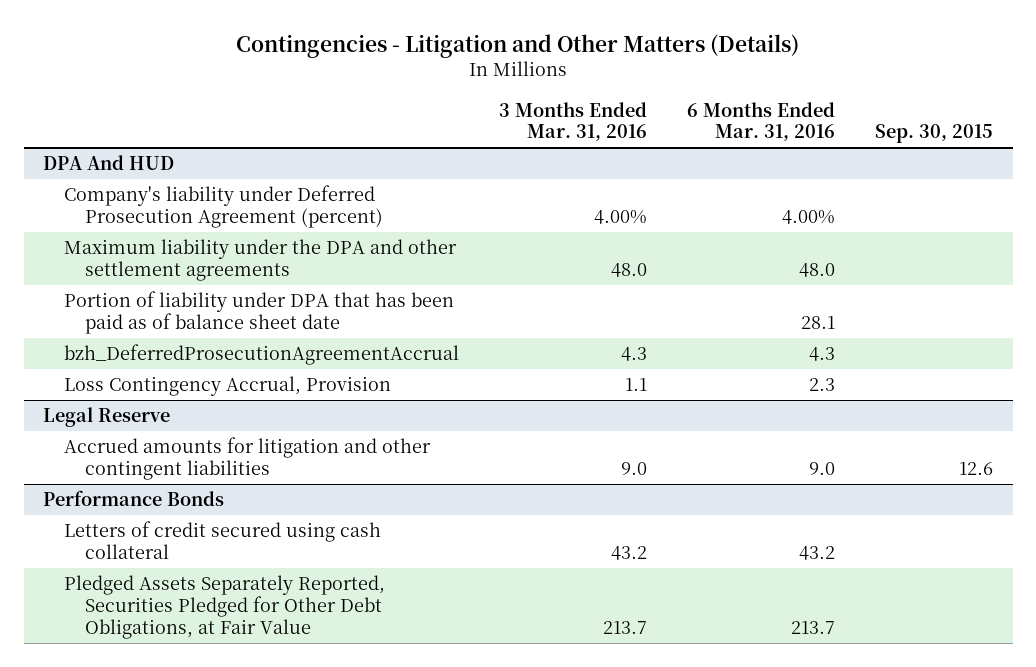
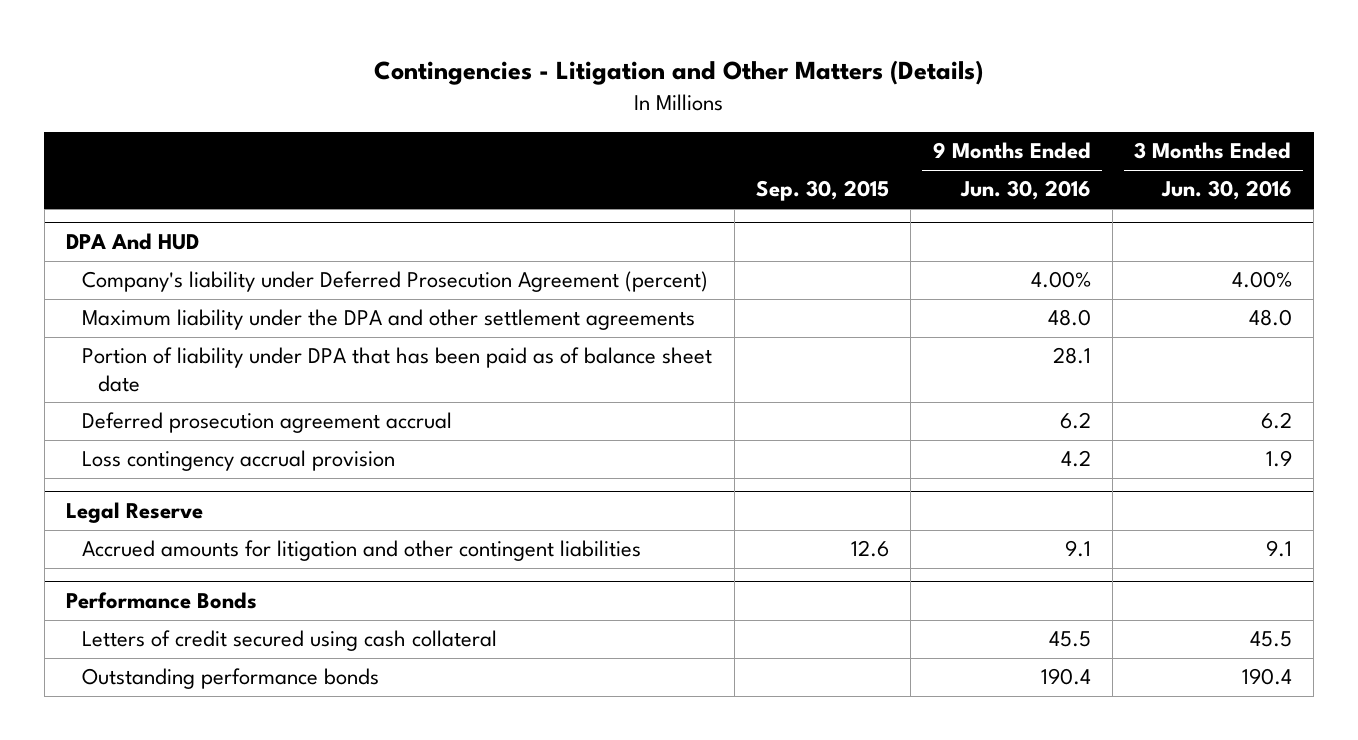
- | 3 Months Ended Mar. 31, 2016 | 6 Months Ended Mar. 31, 2016 | Sep. 30, 2015
+ | Sep. 30, 2015 | 9 Months Ended Jun. 30, 2016 | 3 Months Ended Jun. 30, 2016
@ DPA And HUD
- bzh_DeferredProsecutionAgreementAccrual | 4.3 | 4.3 |
- Loss Contingency Accrual, Provision | 1.1 | 2.3 |
+ Deferred prosecution agreement accrual | | 6.2 | 6.2
+ Loss contingency accrual provision | | 4.2 | 1.9
@ Performance Bonds
- Pledged Assets Separately Reported, Securities Pledged for Other Debt Obligations, at Fair Value | 213.7 | 213.7 |
+ Outstanding performance bonds | | 190.4 | 190.4

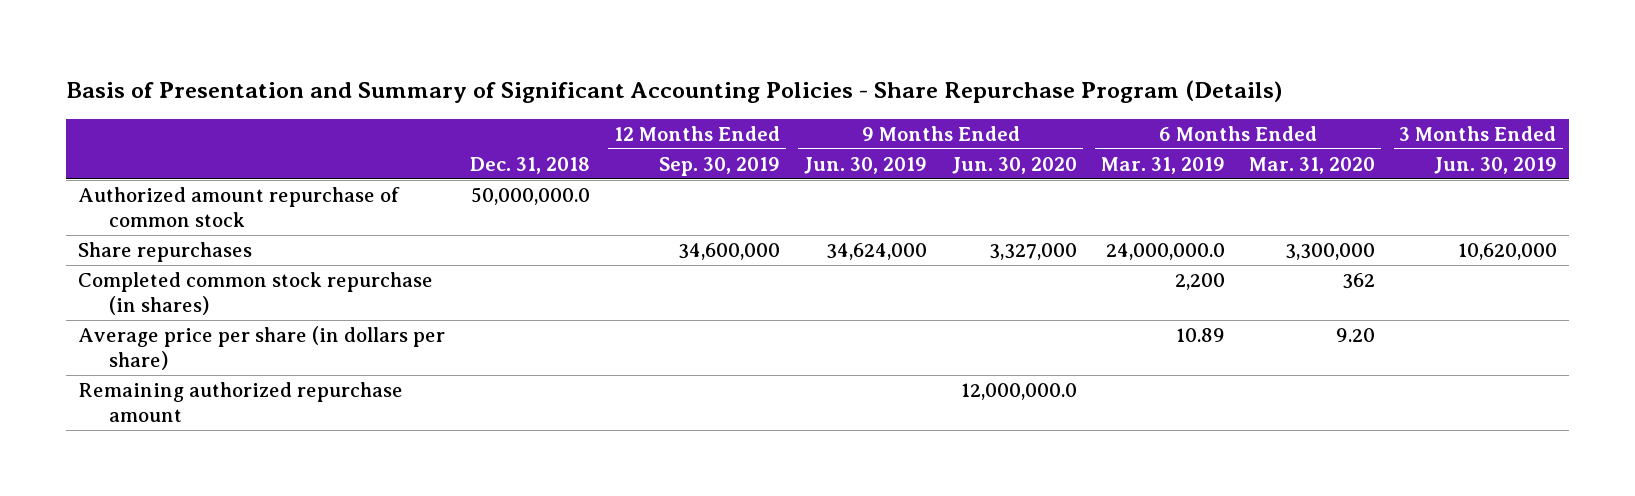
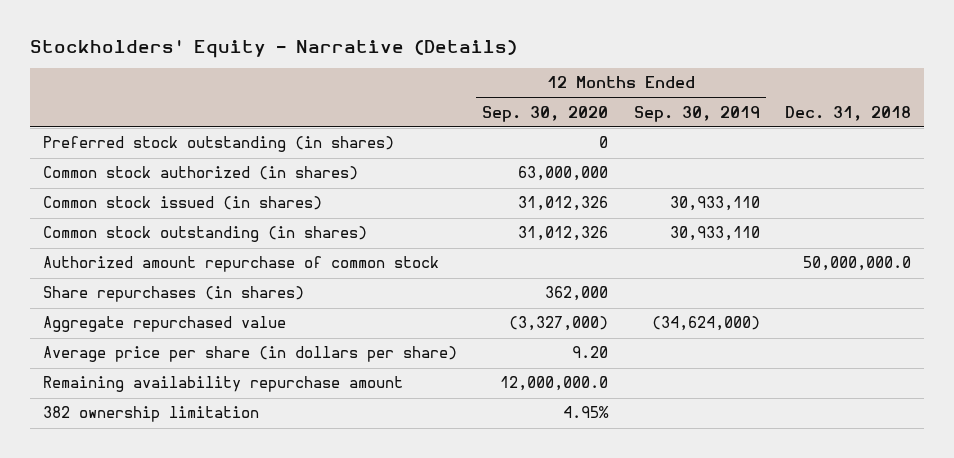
- Basis of Presentation and Summary of Significant Accounting Policies - Share Repurchase Program (Details)
+ Stockholders' Equity - Narrative (Details)
- | Dec. 31, 2018 | 12 Months Ended Sep. 30, 2019 | 9 Months Ended Jun. 30, 2019 | 9 Months Ended Jun. 30, 2020 | 6 Months Ended Mar. 31, 2019 | 6 Months Ended Mar. 31, 2020 | 3 Months Ended Jun. 30, 2019
+ | 12 Months Ended Sep. 30, 2020 | 12 Months Ended Sep. 30, 2019 | Dec. 31, 2018
+ Preferred stock outstanding (in shares) | 0 | |
+ Common stock authorized (in shares) | 63,000,000 | |
+ Common stock issued (in shares) | 31,012,326 | 30,933,110 |
+ Common stock outstanding (in shares) | 31,012,326 | 30,933,110 |
- Share repurchases | | 34,600,000 | 34,624,000 | 3,327,000 | 24,000,000.0 | 3,300,000 | 10,620,000
- Completed common stock repurchase (in shares) | | | | | 2,200 | 362 |
+ Share repurchases (in shares) | 362,000 | |
+ Aggregate repurchased value | (3,327,000) | (34,624,000) |
- Remaining authorized repurchase amount | | | | 12,000,000.0 | | |
+ Remaining availability repurchase amount | 12,000,000.0 | |
+ 382 ownership limitation | 4.95% | |

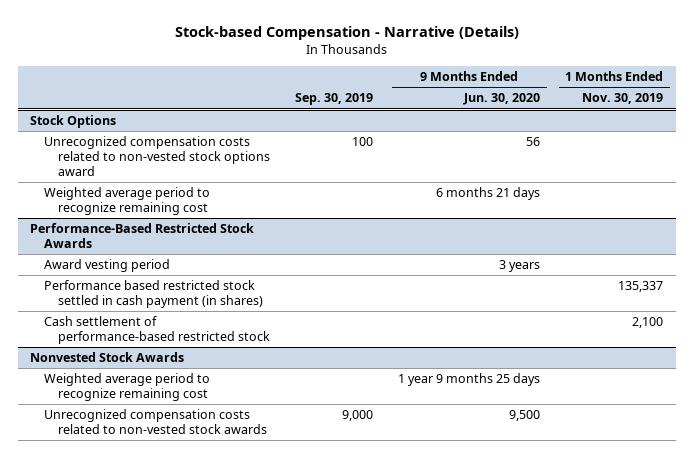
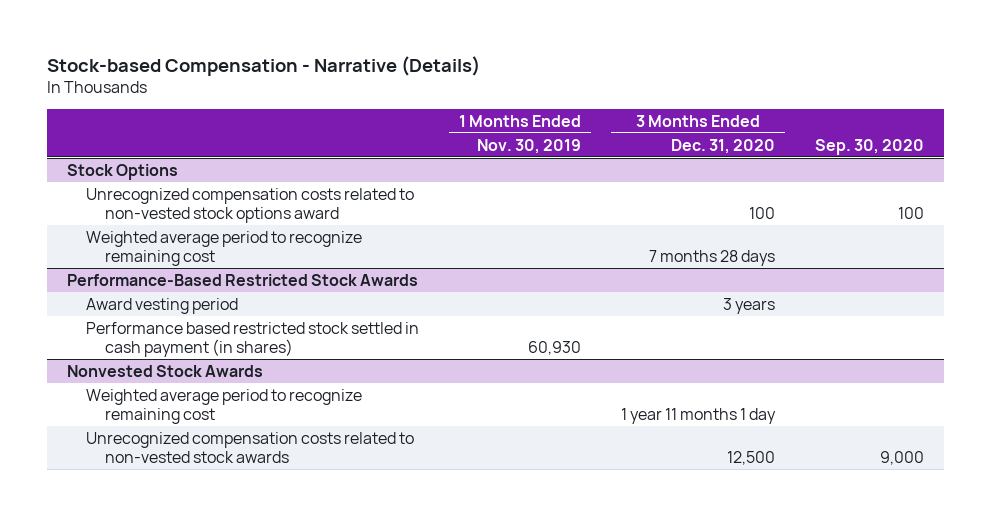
- | Sep. 30, 2019 | 9 Months Ended Jun. 30, 2020 | 1 Months Ended Nov. 30, 2019
+ | 1 Months Ended Nov. 30, 2019 | 3 Months Ended Dec. 31, 2020 | Sep. 30, 2020
@ Performance-Based Restricted Stock Awards
- Performance based restricted stock settled in cash payment (in shares) | | | 135,337
- Cash settlement of performance-based restricted stock | | | 2,100
+ Performance based restricted stock settled in cash payment (in shares) | 60,930 | |

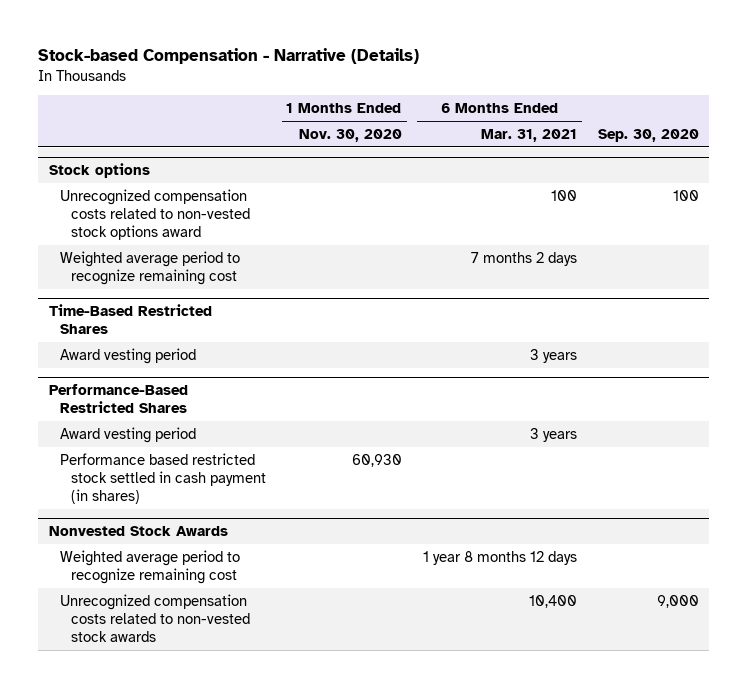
- | 1 Months Ended Nov. 30, 2019 | 3 Months Ended Dec. 31, 2020 | Sep. 30, 2020
+ | 1 Months Ended Nov. 30, 2020 | 6 Months Ended Mar. 31, 2021 | Sep. 30, 2020
- Stock Options
+ Stock options
- Performance-Based Restricted Stock Awards
+ Time-Based Restricted Shares
+ Award vesting period | | 3 years |
+ Performance-Based Restricted Shares

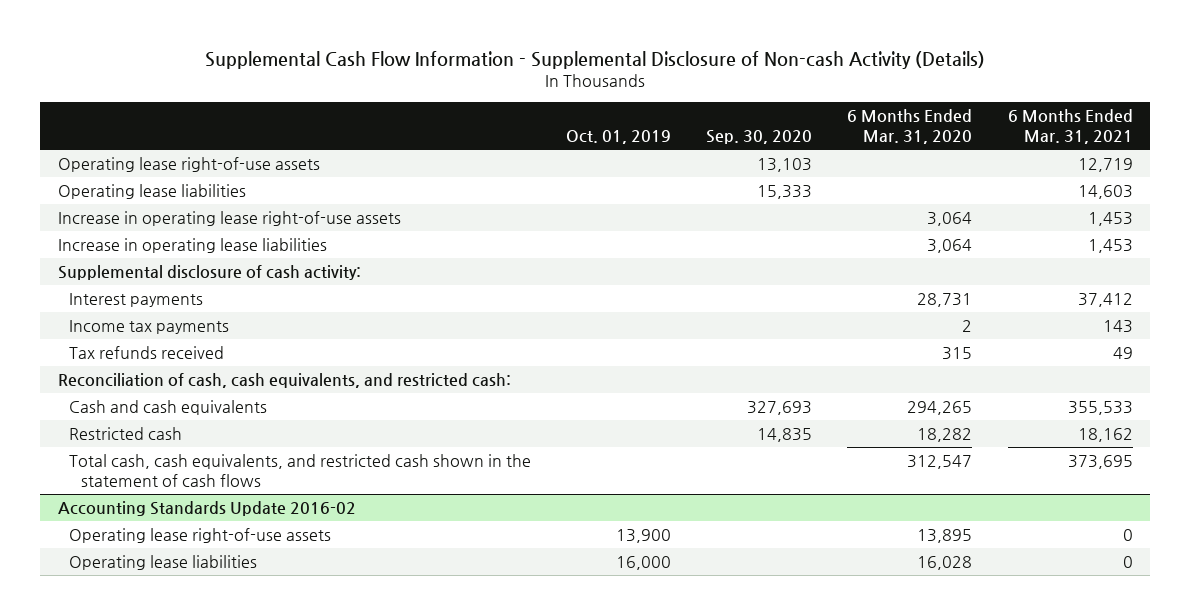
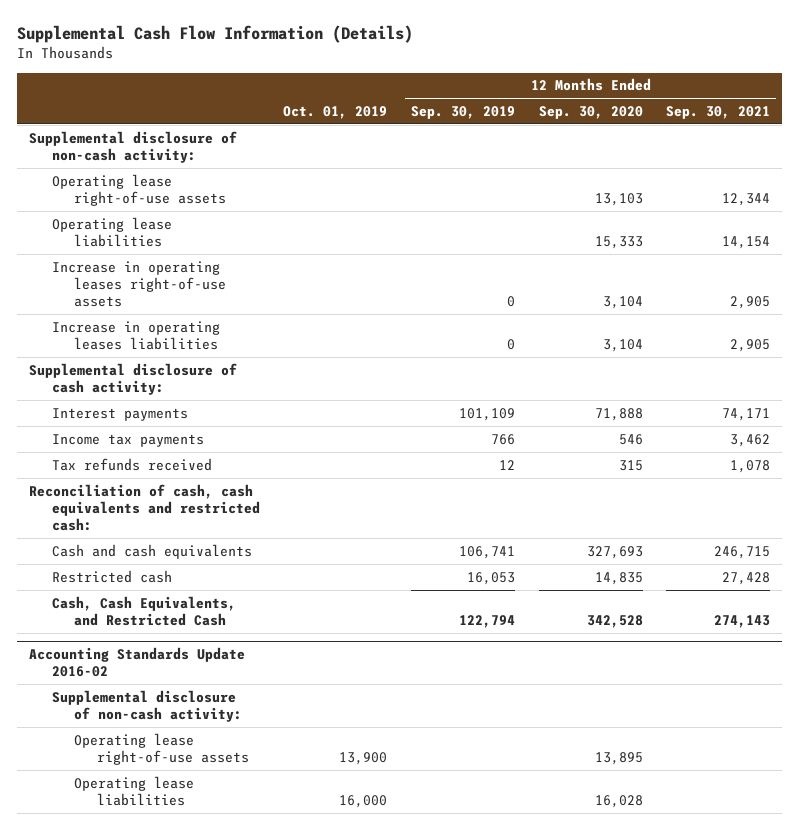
- Supplemental Cash Flow Information - Supplemental Disclosure of Non-cash Activity (Details)
+ Supplemental Cash Flow Information (Details)
- | Oct. 01, 2019 | Sep. 30, 2020 | 6 Months Ended Mar. 31, 2020 | 6 Months Ended Mar. 31, 2021
+ | Oct. 01, 2019 | 12 Months Ended Sep. 30, 2019 | 12 Months Ended Sep. 30, 2020 | 12 Months Ended Sep. 30, 2021
+ Supplemental disclosure of non-cash activity:
- Increase in operating lease right-of-use assets | | | 3,064 | 1,453
- Increase in operating lease liabilities | | | 3,064 | 1,453
+ Increase in operating leases right-of-use assets | | 0 | 3,104 | 2,905
+ Increase in operating leases liabilities | | 0 | 3,104 | 2,905
- Reconciliation of cash, cash equivalents, and restricted cash:
+ Reconciliation of cash, cash equivalents and restricted cash:
- Total cash, cash equivalents, and restricted cash shown in the statement of cash flows | | | 312,547 | 373,695
+ Cash, Cash Equivalents, and Restricted Cash | | 122,794 | 342,528 | 274,143
@ Accounting Standards Update 2016-02
+ Supplemental disclosure of non-cash activity:

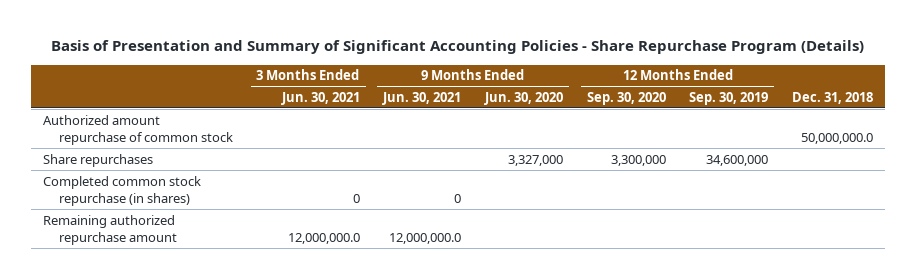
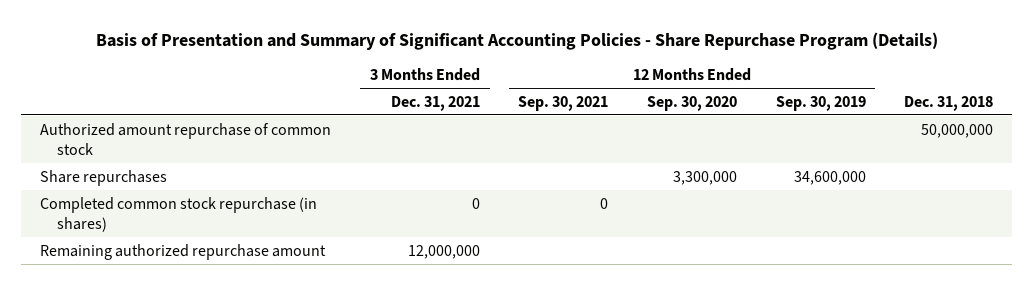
- | 3 Months Ended Jun. 30, 2021 | 9 Months Ended Jun. 30, 2021 | 9 Months Ended Jun. 30, 2020 | 12 Months Ended Sep. 30, 2020 | 12 Months Ended Sep. 30, 2019 | Dec. 31, 2018
+ | 3 Months Ended Dec. 31, 2021 | 12 Months Ended Sep. 30, 2021 | 12 Months Ended Sep. 30, 2020 | 12 Months Ended Sep. 30, 2019 | Dec. 31, 2018
- Authorized amount repurchase of common stock | | | | | | 50,000,000.0
+ Authorized amount repurchase of common stock | | | | | 50,000,000

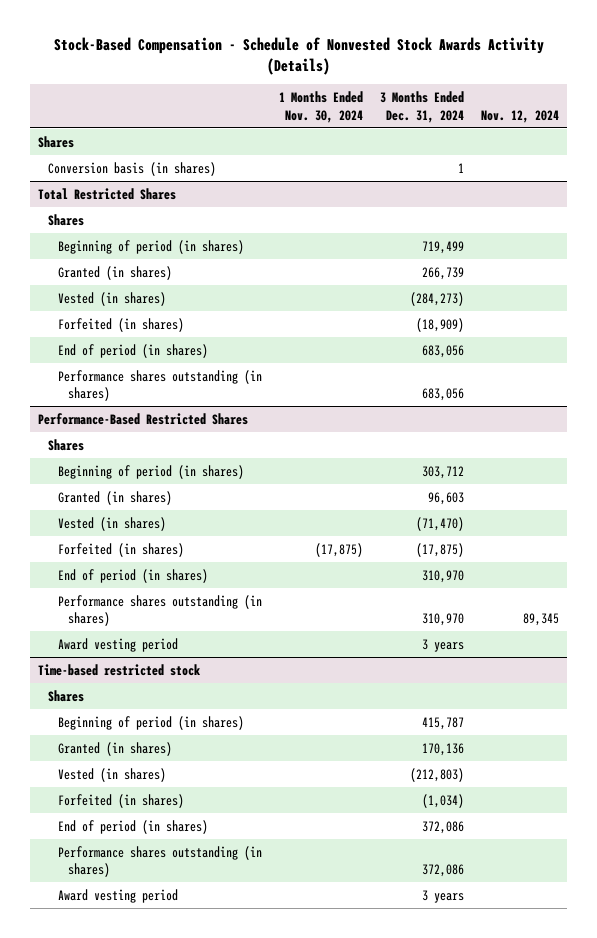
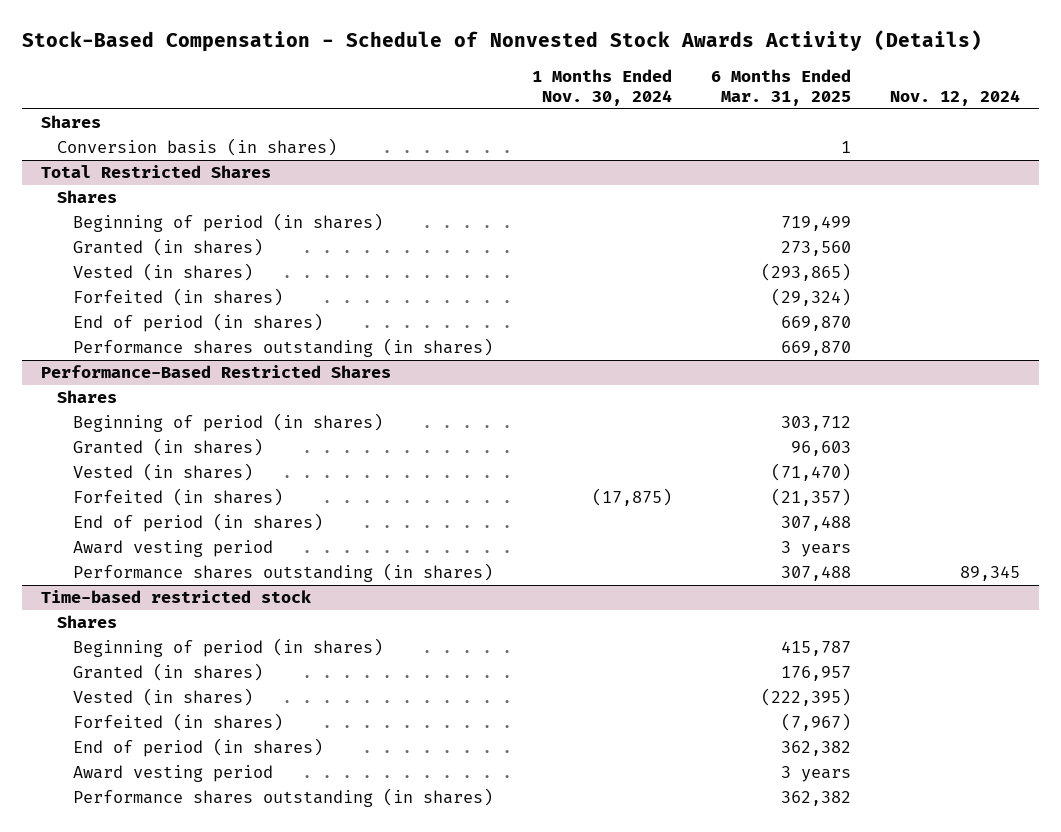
- | 1 Months Ended Nov. 30, 2024 | 3 Months Ended Dec. 31, 2024 | Nov. 12, 2024
+ | 1 Months Ended Nov. 30, 2024 | 6 Months Ended Mar. 31, 2025 | Nov. 12, 2024
@ Performance-Based Restricted Shares
moved down: Performance shares outstanding (in shares) | | 307,488 | 89,345
@ Time-based restricted stock
moved down: Performance shares outstanding (in shares) | | 362,382 |

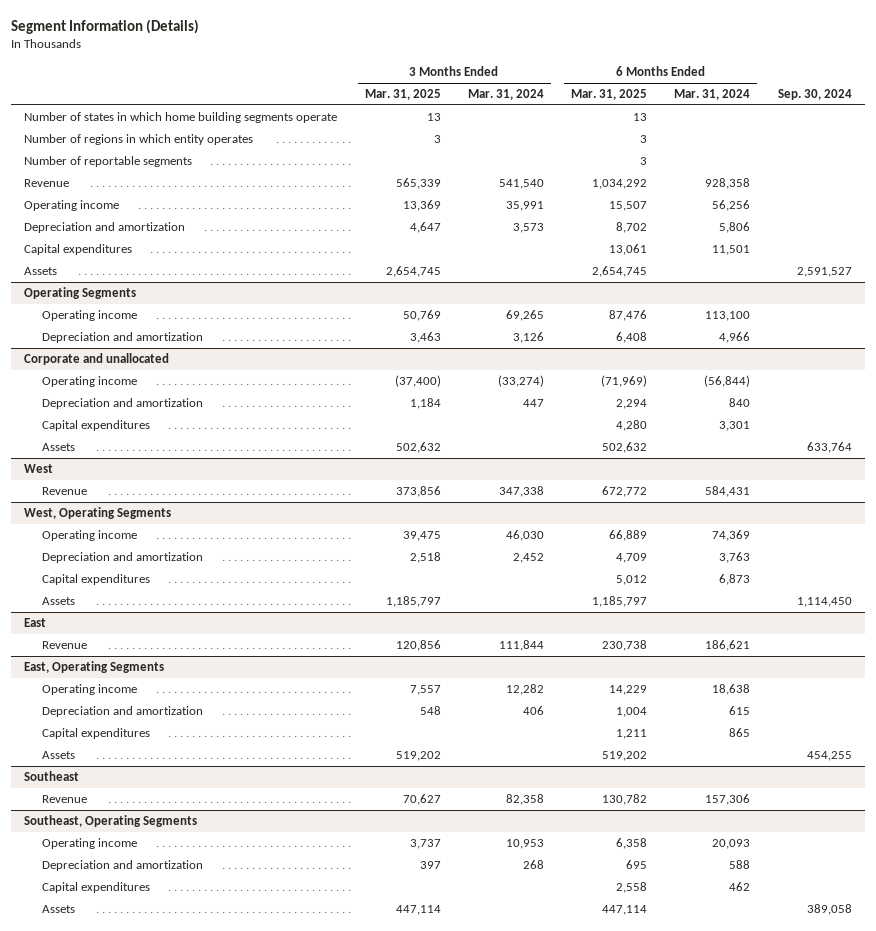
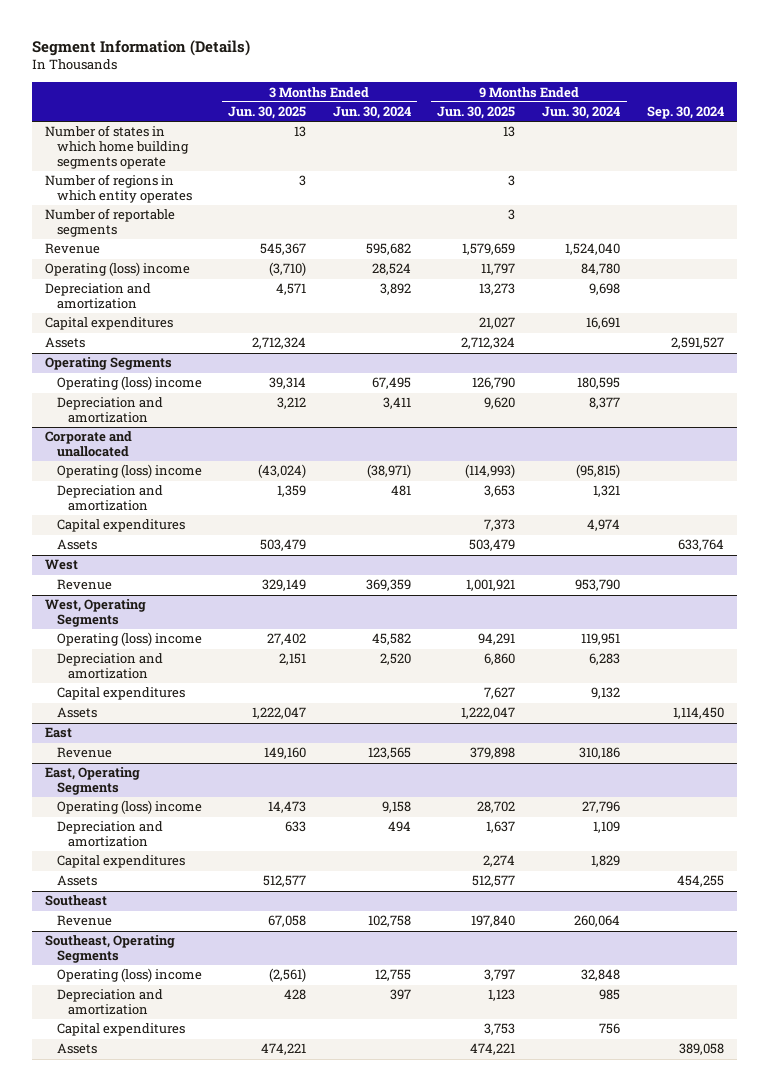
- | 3 Months Ended Mar. 31, 2025 | 3 Months Ended Mar. 31, 2024 | 6 Months Ended Mar. 31, 2025 | 6 Months Ended Mar. 31, 2024 | Sep. 30, 2024
+ | 3 Months Ended Jun. 30, 2025 | 3 Months Ended Jun. 30, 2024 | 9 Months Ended Jun. 30, 2025 | 9 Months Ended Jun. 30, 2024 | Sep. 30, 2024
- Operating income | 13,369 | 35,991 | 15,507 | 56,256 |
+ Operating (loss) income | (3,710) | 28,524 | 11,797 | 84,780 |
@ Operating Segments
- Operating income | 50,769 | 69,265 | 87,476 | 113,100 |
+ Operating (loss) income | 39,314 | 67,495 | 126,790 | 180,595 |
@ Corporate and unallocated
- Operating income | (37,400) | (33,274) | (71,969) | (56,844) |
+ Operating (loss) income | (43,024) | (38,971) | (114,993) | (95,815) |
@ West, Operating Segments
- Operating income | 39,475 | 46,030 | 66,889 | 74,369 |
+ Operating (loss) income | 27,402 | 45,582 | 94,291 | 119,951 |
@ East, Operating Segments
- Operating income | 7,557 | 12,282 | 14,229 | 18,638 |
+ Operating (loss) income | 14,473 | 9,158 | 28,702 | 27,796 |
@ Southeast, Operating Segments
- Operating income | 3,737 | 10,953 | 6,358 | 20,093 |
+ Operating (loss) income | (2,561) | 12,755 | 3,797 | 32,848 |

